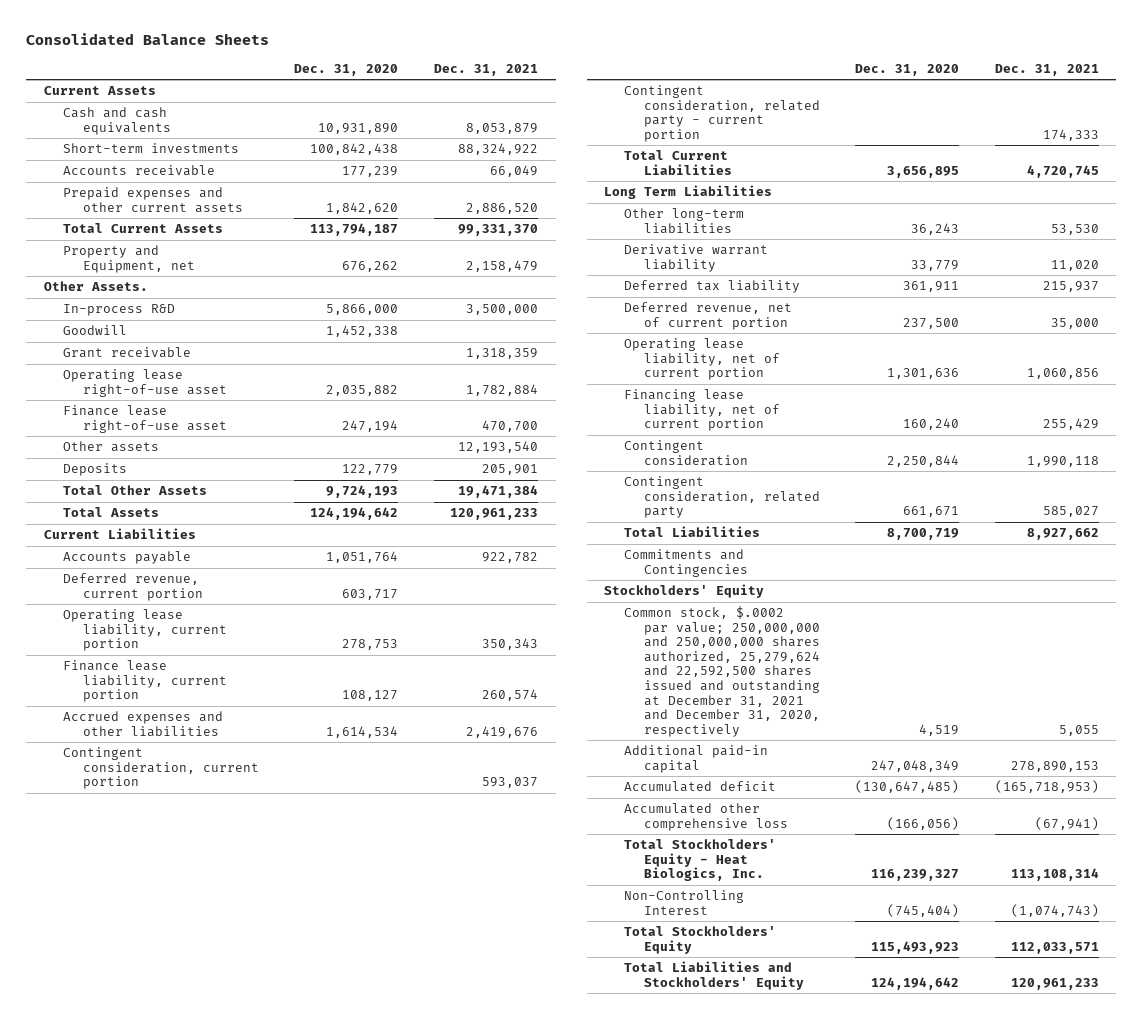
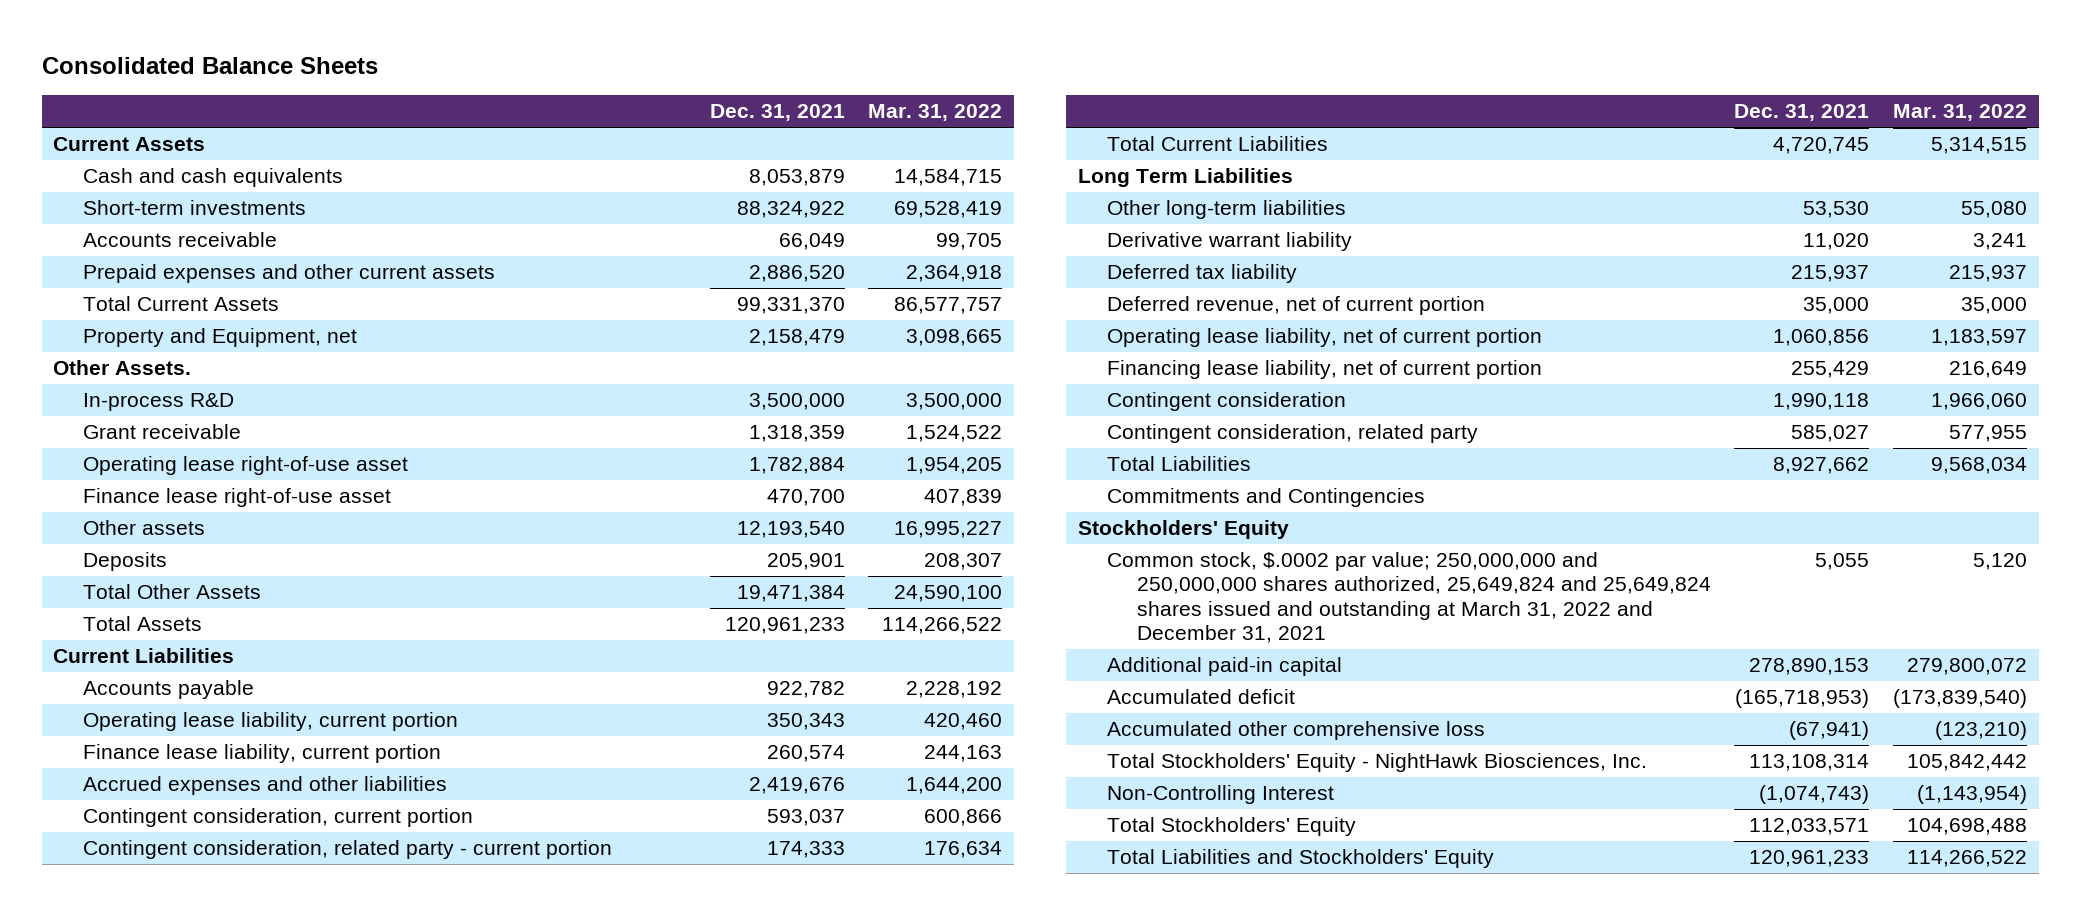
- | Dec. 31, 2020 | Dec. 31, 2021
+ | Dec. 31, 2021 | Mar. 31, 2022
- Goodwill | 1,452,338 |
- Deferred revenue, current portion | 603,717 |
- Common stock, $.0002 par value; 250,000,000 and 250,000,000 shares authorized, 25,279,624 and 22,592,500 shares issued and outstanding at December 31, 2021 and December 31, 2020, respectively | 4,519 | 5,055
+ Common stock, $.0002 par value; 250,000,000 and 250,000,000 shares authorized, 25,649,824 and 25,649,824 shares issued and outstanding at March 31, 2022 and December 31, 2021 | 5,055 | 5,120
- Total Stockholders' Equity - Heat Biologics, Inc. | 116,239,327 | 113,108,314
+ Total Stockholders' Equity - NightHawk Biosciences, Inc. | 113,108,314 | 105,842,442

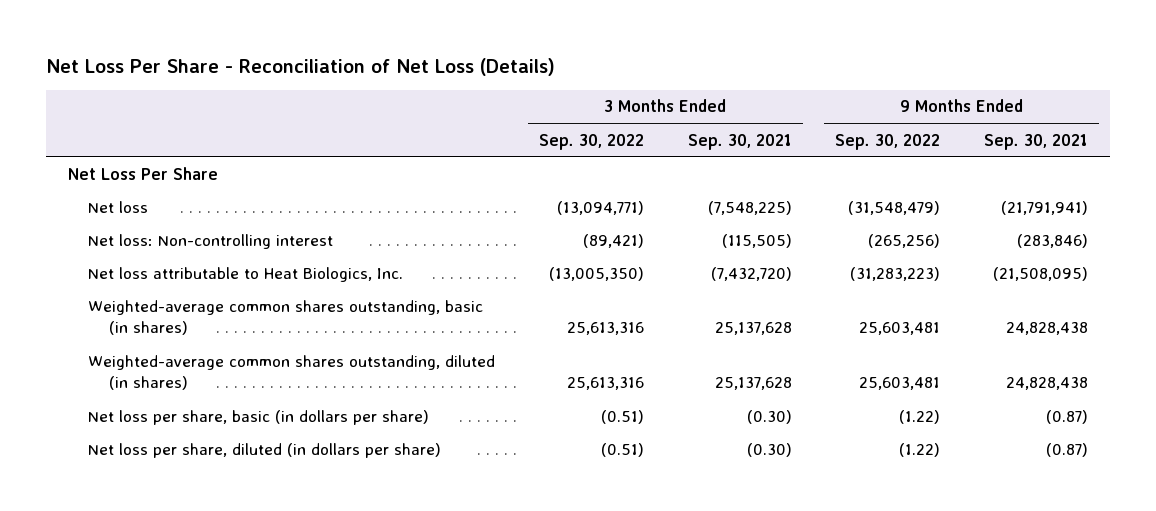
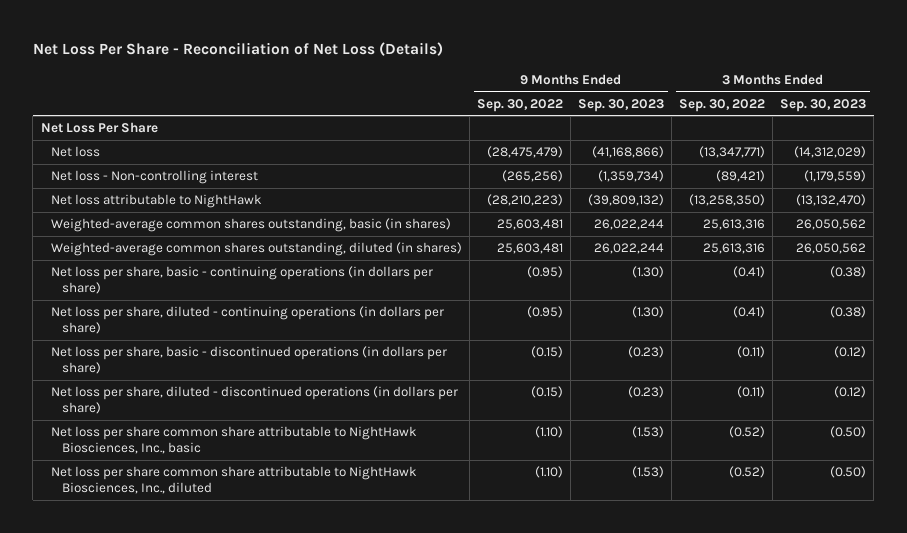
- | 3 Months Ended Sep. 30, 2022 | 3 Months Ended Sep. 30, 2021 | 9 Months Ended Sep. 30, 2022 | 9 Months Ended Sep. 30, 2021
+ | 9 Months Ended Sep. 30, 2022 | 9 Months Ended Sep. 30, 2023 | 3 Months Ended Sep. 30, 2022 | 3 Months Ended Sep. 30, 2023
- Net loss | (13,094,771) | (7,548,225) | (31,548,479) | (21,791,941)
- Net loss: Non-controlling interest | (89,421) | (115,505) | (265,256) | (283,846)
- Net loss attributable to Heat Biologics, Inc. | (13,005,350) | (7,432,720) | (31,283,223) | (21,508,095)
+ Net loss | (28,475,479) | (41,168,866) | (13,347,771) | (14,312,029)
+ Net loss - Non-controlling interest | (265,256) | (1,359,734) | (89,421) | (1,179,559)
+ Net loss attributable to NightHawk | (28,210,223) | (39,809,132) | (13,258,350) | (13,132,470)
- Net loss per share, basic (in dollars per share) | (0.51) | (0.30) | (1.22) | (0.87)
- Net loss per share, diluted (in dollars per share) | (0.51) | (0.30) | (1.22) | (0.87)
+ Net loss per share, basic - continuing operations (in dollars per share) | (0.95) | (1.30) | (0.41) | (0.38)
+ Net loss per share, diluted - continuing operations (in dollars per share) | (0.95) | (1.30) | (0.41) | (0.38)
+ Net loss per share, basic - discontinued operations (in dollars per share) | (0.15) | (0.23) | (0.11) | (0.12)
+ Net loss per share, diluted - discontinued operations (in dollars per share) | (0.15) | (0.23) | (0.11) | (0.12)
+ Net loss per share common share attributable to NightHawk Biosciences, Inc., basic | (1.10) | (1.53) | (0.52) | (0.50)
+ Net loss per share common share attributable to NightHawk Biosciences, Inc., diluted | (1.10) | (1.53) | (0.52) | (0.50)

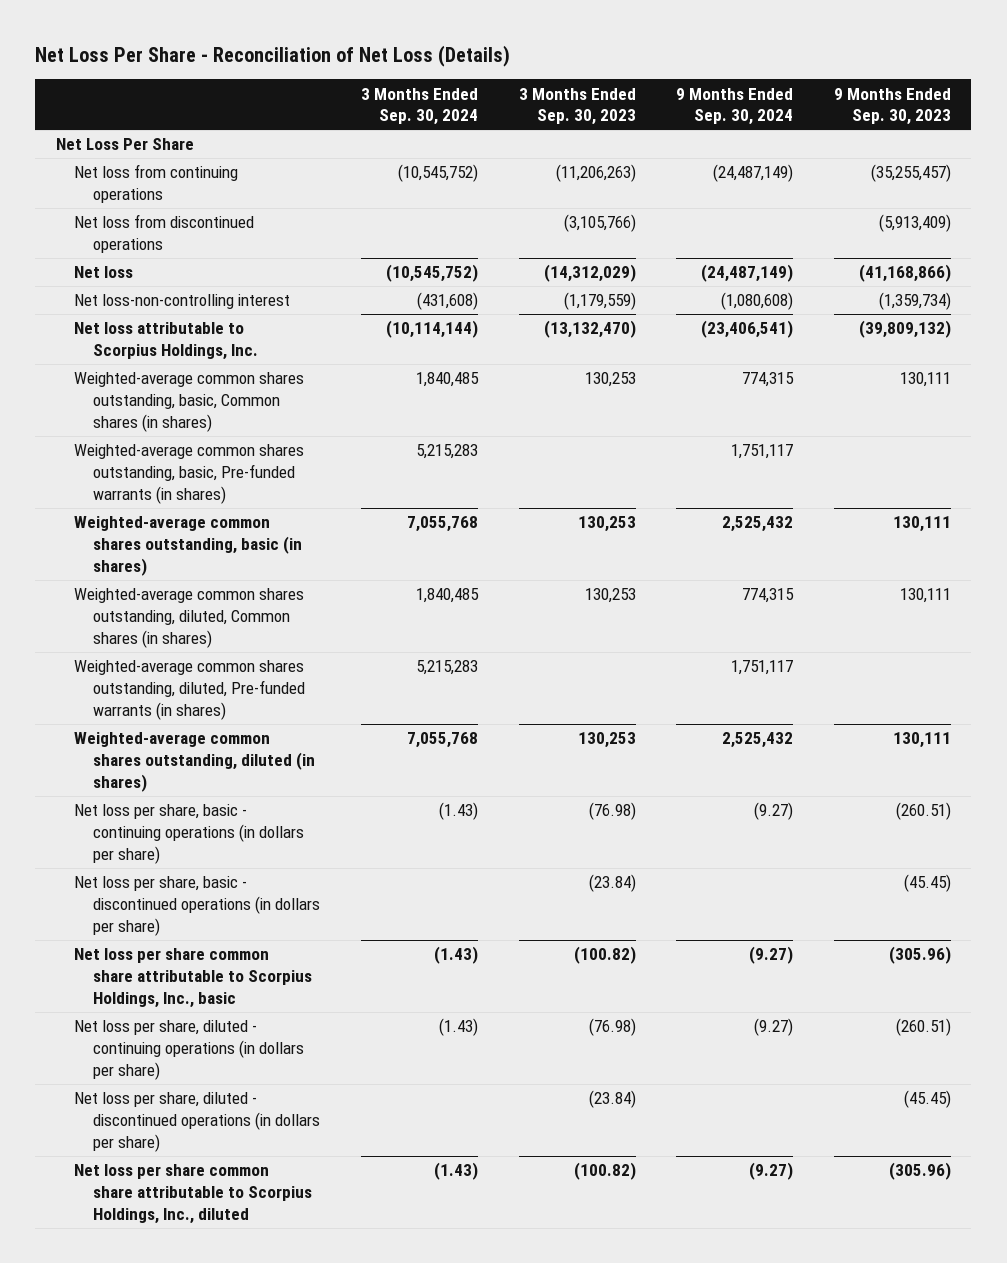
- | 9 Months Ended Sep. 30, 2022 | 9 Months Ended Sep. 30, 2023 | 3 Months Ended Sep. 30, 2022 | 3 Months Ended Sep. 30, 2023
+ | 3 Months Ended Sep. 30, 2024 | 3 Months Ended Sep. 30, 2023 | 9 Months Ended Sep. 30, 2024 | 9 Months Ended Sep. 30, 2023
+ Net loss from continuing operations | (10,545,752) | (11,206,263) | (24,487,149) | (35,255,457)
+ Net loss from discontinued operations | | (3,105,766) | | (5,913,409)
- Net loss - Non-controlling interest | (265,256) | (1,359,734) | (89,421) | (1,179,559)
- Net loss attributable to NightHawk | (28,210,223) | (39,809,132) | (13,258,350) | (13,132,470)
- Weighted-average common shares outstanding, basic (in shares) | 25,603,481 | 26,022,244 | 25,613,316 | 26,050,562
- Weighted-average common shares outstanding, diluted (in shares) | 25,603,481 | 26,022,244 | 25,613,316 | 26,050,562
- Net loss per share, basic - continuing operations (in dollars per share) | (0.95) | (1.30) | (0.41) | (0.38)
- Net loss per share, diluted - continuing operations (in dollars per share) | (0.95) | (1.30) | (0.41) | (0.38)
- Net loss per share, basic - discontinued operations (in dollars per share) | (0.15) | (0.23) | (0.11) | (0.12)
- Net loss per share, diluted - discontinued operations (in dollars per share) | (0.15) | (0.23) | (0.11) | (0.12)
- Net loss per share common share attributable to NightHawk Biosciences, Inc., basic | (1.10) | (1.53) | (0.52) | (0.50)
- Net loss per share common share attributable to NightHawk Biosciences, Inc., diluted | (1.10) | (1.53) | (0.52) | (0.50)
+ Net loss-non-controlling interest | (431,608) | (1,179,559) | (1,080,608) | (1,359,734)
+ Net loss attributable to Scorpius Holdings, Inc. | (10,114,144) | (13,132,470) | (23,406,541) | (39,809,132)
+ Weighted-average common shares outstanding, basic, Common shares (in shares) | 1,840,485 | 130,253 | 774,315 | 130,111
+ Weighted-average common shares outstanding, basic, Pre-funded warrants (in shares) | 5,215,283 | | 1,751,117 |
+ Weighted-average common shares outstanding, basic (in shares) | 7,055,768 | 130,253 | 2,525,432 | 130,111
+ Weighted-average common shares outstanding, diluted, Common shares (in shares) | 1,840,485 | 130,253 | 774,315 | 130,111
+ Weighted-average common shares outstanding, diluted, Pre-funded warrants (in shares) | 5,215,283 | | 1,751,117 |
+ Weighted-average common shares outstanding, diluted (in shares) | 7,055,768 | 130,253 | 2,525,432 | 130,111
+ Net loss per share, basic - continuing operations (in dollars per share) | (1.43) | (76.98) | (9.27) | (260.51)
+ Net loss per share, basic - discontinued operations (in dollars per share) | | (23.84) | | (45.45)
+ Net loss per share common share attributable to Scorpius Holdings, Inc., basic | (1.43) | (100.82) | (9.27) | (305.96)
+ Net loss per share, diluted - continuing operations (in dollars per share) | (1.43) | (76.98) | (9.27) | (260.51)
+ Net loss per share, diluted - discontinued operations (in dollars per share) | | (23.84) | | (45.45)
+ Net loss per share common share attributable to Scorpius Holdings, Inc., diluted | (1.43) | (100.82) | (9.27) | (305.96)

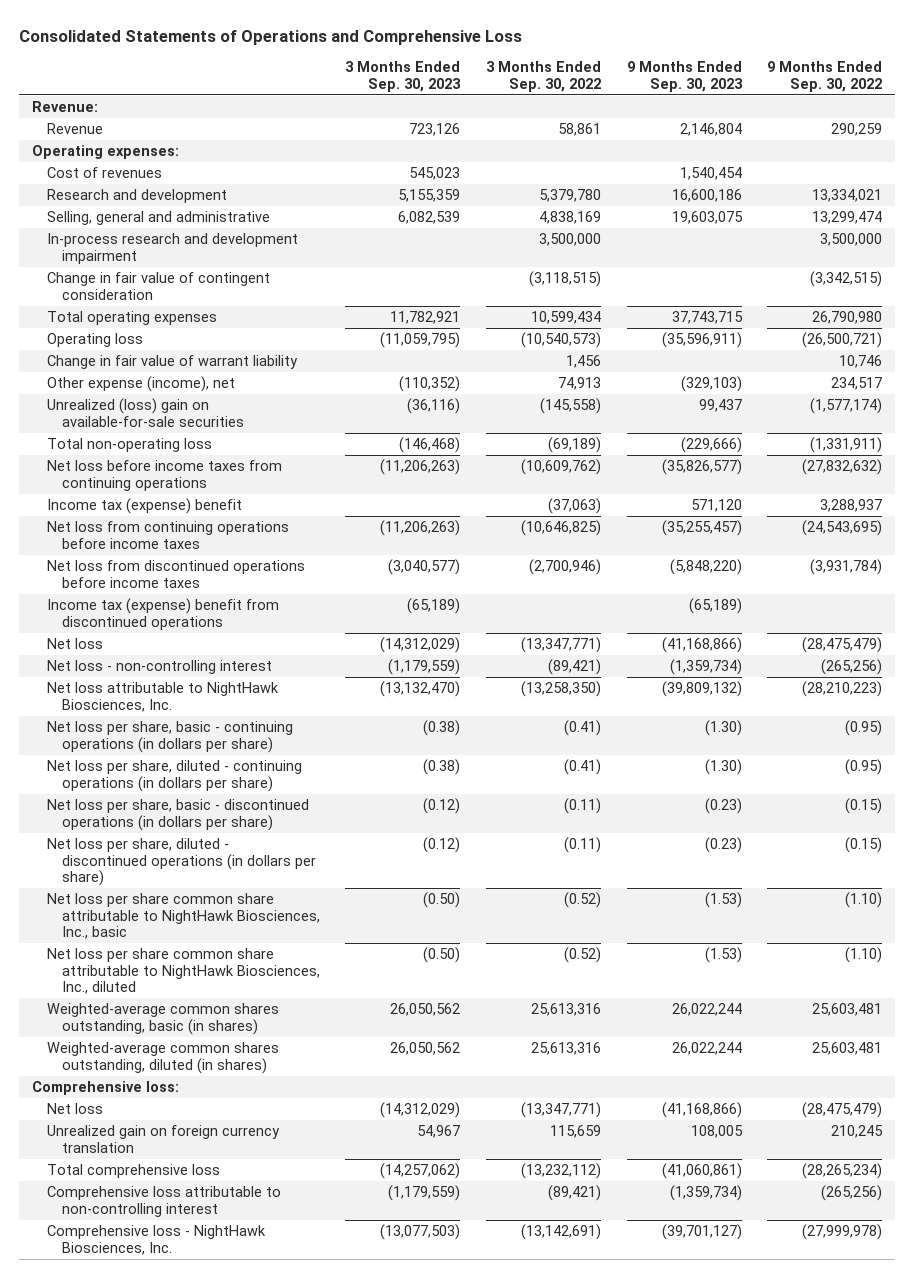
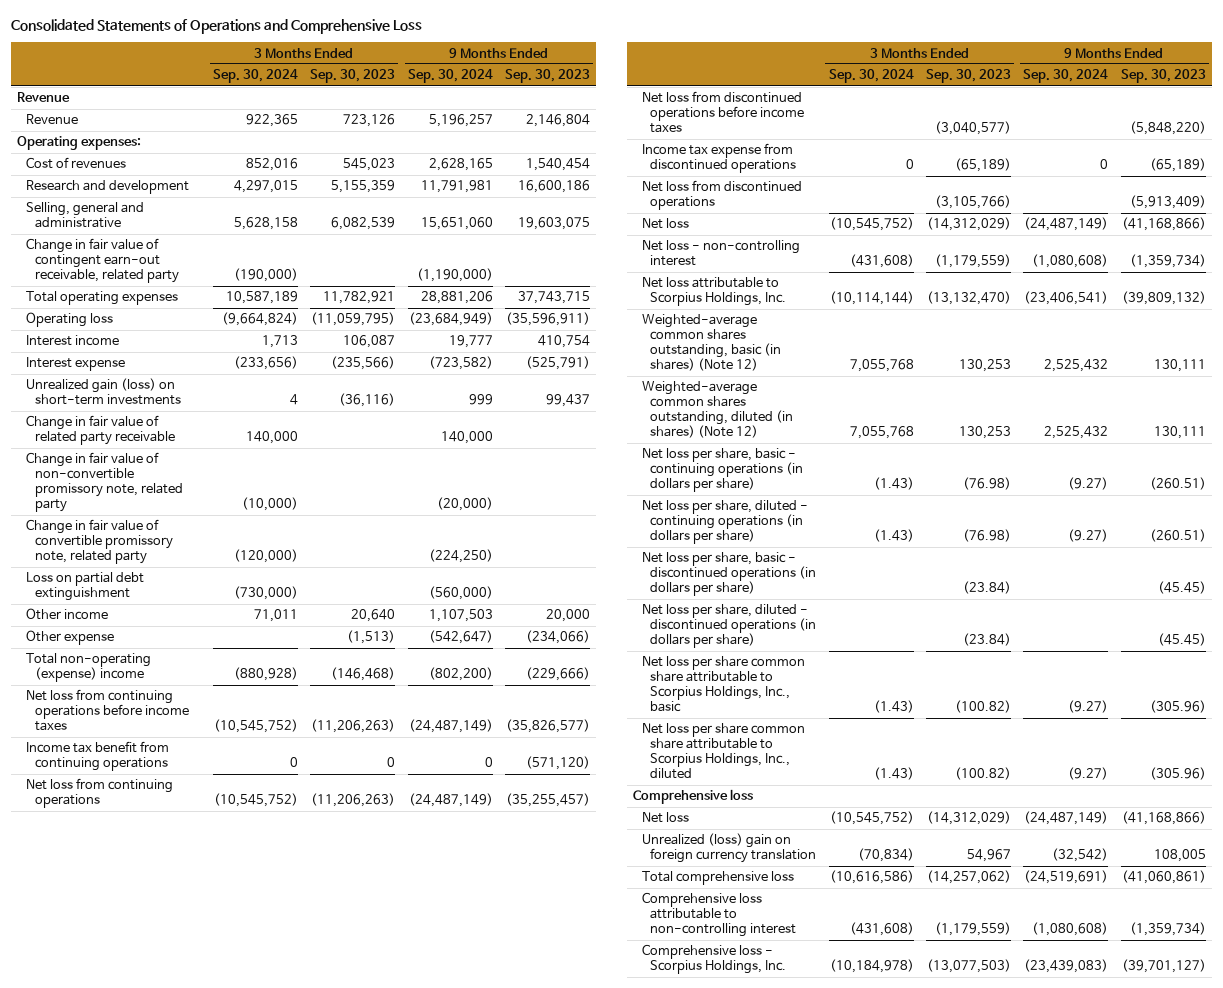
- | 3 Months Ended Sep. 30, 2023 | 3 Months Ended Sep. 30, 2022 | 9 Months Ended Sep. 30, 2023 | 9 Months Ended Sep. 30, 2022
+ | 3 Months Ended Sep. 30, 2024 | 3 Months Ended Sep. 30, 2023 | 9 Months Ended Sep. 30, 2024 | 9 Months Ended Sep. 30, 2023
- Revenue:
+ Revenue
- In-process research and development impairment | | 3,500,000 | | 3,500,000
- Change in fair value of contingent consideration | | (3,118,515) | | (3,342,515)
+ Change in fair value of contingent earn-out receivable, related party | (190,000) | | (1,190,000) |
- Change in fair value of warrant liability | | 1,456 | | 10,746
- Other expense (income), net | (110,352) | 74,913 | (329,103) | 234,517
- Unrealized (loss) gain on available-for-sale securities | (36,116) | (145,558) | 99,437 | (1,577,174)
- Total non-operating loss | (146,468) | (69,189) | (229,666) | (1,331,911)
- Net loss before income taxes from continuing operations | (11,206,263) | (10,609,762) | (35,826,577) | (27,832,632)
- Income tax (expense) benefit | | (37,063) | 571,120 | 3,288,937
- Net loss from continuing operations before income taxes | (11,206,263) | (10,646,825) | (35,255,457) | (24,543,695)
+ Interest income | 1,713 | 106,087 | 19,777 | 410,754
+ Interest expense | (233,656) | (235,566) | (723,582) | (525,791)
+ Unrealized gain (loss) on short-term investments | 4 | (36,116) | 999 | 99,437
+ Change in fair value of related party receivable | 140,000 | | 140,000 |
+ Change in fair value of non-convertible promissory note, related party | (10,000) | | (20,000) |
+ Change in fair value of convertible promissory note, related party | (120,000) | | (224,250) |
+ Loss on partial debt extinguishment | (730,000) | | (560,000) |
+ Other income | 71,011 | 20,640 | 1,107,503 | 20,000
+ Other expense | | (1,513) | (542,647) | (234,066)
+ Total non-operating (expense) income | (880,928) | (146,468) | (802,200) | (229,666)
+ Net loss from continuing operations before income taxes | (10,545,752) | (11,206,263) | (24,487,149) | (35,826,577)
+ Income tax benefit from continuing operations | 0 | 0 | 0 | (571,120)
+ Net loss from continuing operations | (10,545,752) | (11,206,263) | (24,487,149) | (35,255,457)
- Income tax (expense) benefit from discontinued operations | (65,189) | | (65,189) |
+ Income tax expense from discontinued operations | 0 | (65,189) | 0 | (65,189)
+ Net loss from discontinued operations | | (3,105,766) | | (5,913,409)
- Net loss attributable to NightHawk Biosciences, Inc. | (13,132,470) | (13,258,350) | (39,809,132) | (28,210,223)
- Net loss per share, basic - continuing operations (in dollars per share) | (0.38) | (0.41) | (1.30) | (0.95)
- Net loss per share, diluted - continuing operations (in dollars per share) | (0.38) | (0.41) | (1.30) | (0.95)
- Net loss per share, basic - discontinued operations (in dollars per share) | (0.12) | (0.11) | (0.23) | (0.15)
- Net loss per share, diluted - discontinued operations (in dollars per share) | (0.12) | (0.11) | (0.23) | (0.15)
- Net loss per share common share attributable to NightHawk Biosciences, Inc., basic | (0.50) | (0.52) | (1.53) | (1.10)
- Net loss per share common share attributable to NightHawk Biosciences, Inc., diluted | (0.50) | (0.52) | (1.53) | (1.10)
- Weighted-average common shares outstanding, basic (in shares) | 26,050,562 | 25,613,316 | 26,022,244 | 25,603,481
- Weighted-average common shares outstanding, diluted (in shares) | 26,050,562 | 25,613,316 | 26,022,244 | 25,603,481
- Comprehensive loss:
+ Net loss attributable to Scorpius Holdings, Inc. | (10,114,144) | (13,132,470) | (23,406,541) | (39,809,132)
+ Weighted-average common shares outstanding, basic (in shares) (Note 12) | 7,055,768 | 130,253 | 2,525,432 | 130,111
+ Weighted-average common shares outstanding, diluted (in shares) (Note 12) | 7,055,768 | 130,253 | 2,525,432 | 130,111
+ Net loss per share, basic - continuing operations (in dollars per share) | (1.43) | (76.98) | (9.27) | (260.51)
+ Net loss per share, diluted - continuing operations (in dollars per share) | (1.43) | (76.98) | (9.27) | (260.51)
+ Net loss per share, basic - discontinued operations (in dollars per share) | | (23.84) | | (45.45)
+ Net loss per share, diluted - discontinued operations (in dollars per share) | | (23.84) | | (45.45)
+ Net loss per share common share attributable to Scorpius Holdings, Inc., basic | (1.43) | (100.82) | (9.27) | (305.96)
+ Net loss per share common share attributable to Scorpius Holdings, Inc., diluted | (1.43) | (100.82) | (9.27) | (305.96)
+ Comprehensive loss
- Unrealized gain on foreign currency translation | 54,967 | 115,659 | 108,005 | 210,245
+ Unrealized (loss) gain on foreign currency translation | (70,834) | 54,967 | (32,542) | 108,005
- Comprehensive loss - NightHawk Biosciences, Inc. | (13,077,503) | (13,142,691) | (39,701,127) | (27,999,978)
+ Comprehensive loss - Scorpius Holdings, Inc. | (10,184,978) | (13,077,503) | (23,439,083) | (39,701,127)

